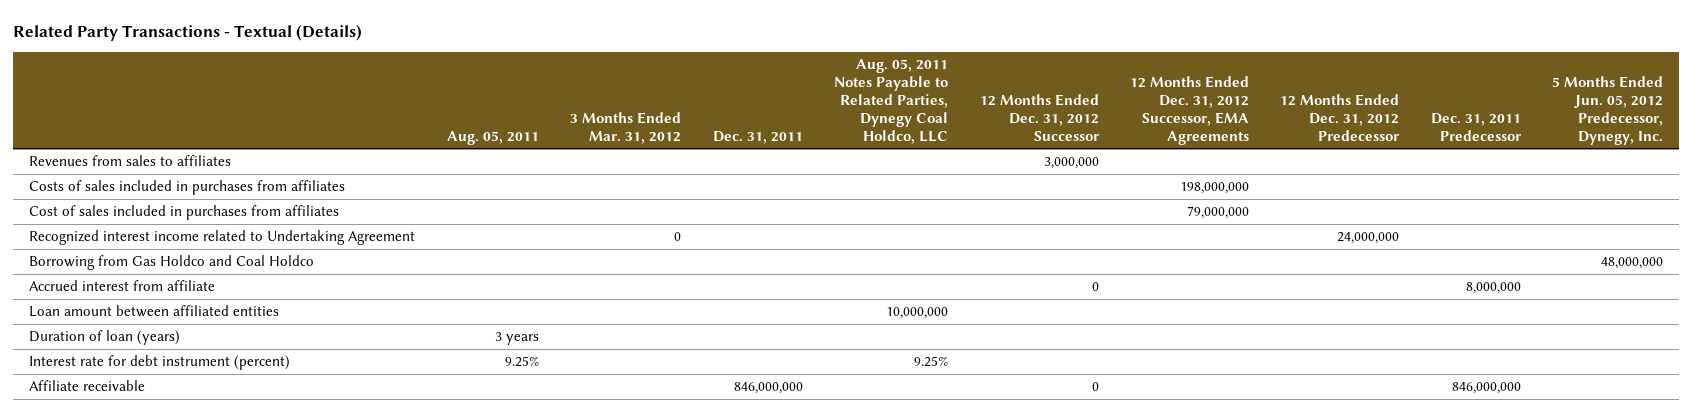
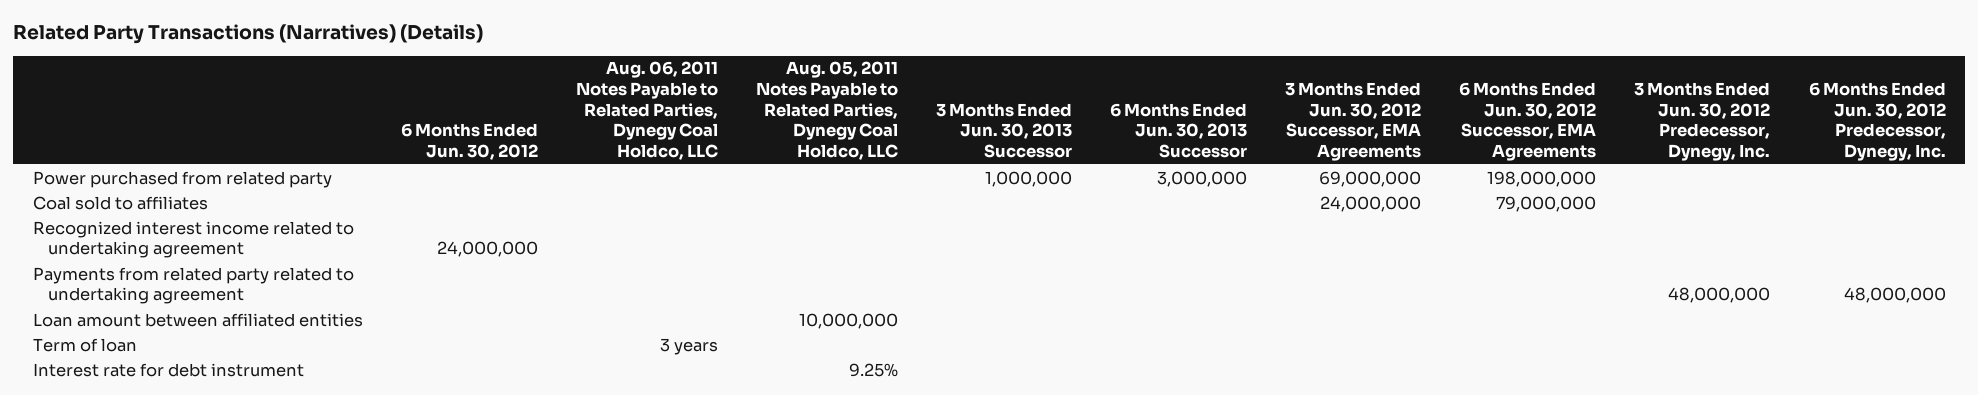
- Related Party Transactions - Textual (Details)
+ Related Party Transactions (Narratives) (Details)
- | Aug. 05, 2011 | 3 Months Ended Mar. 31, 2012 | Dec. 31, 2011 | Aug. 05, 2011 Notes Payable to Related Parties, Dynegy Coal Holdco, LLC | 12 Months Ended Dec. 31, 2012 Successor | 12 Months Ended Dec. 31, 2012 Successor, EMA Agreements | 12 Months Ended Dec. 31, 2012 Predecessor | Dec. 31, 2011 Predecessor | 5 Months Ended Jun. 05, 2012 Predecessor, Dynegy, Inc.
+ | 6 Months Ended Jun. 30, 2012 | Aug. 06, 2011 Notes Payable to Related Parties, Dynegy Coal Holdco, LLC | Aug. 05, 2011 Notes Payable to Related Parties, Dynegy Coal Holdco, LLC | 3 Months Ended Jun. 30, 2013 Successor | 6 Months Ended Jun. 30, 2013 Successor | 3 Months Ended Jun. 30, 2012 Successor, EMA Agreements | 6 Months Ended Jun. 30, 2012 Successor, EMA Agreements | 3 Months Ended Jun. 30, 2012 Predecessor, Dynegy, Inc. | 6 Months Ended Jun. 30, 2012 Predecessor, Dynegy, Inc.
- Revenues from sales to affiliates | | | | | 3,000,000 | | | |
- Costs of sales included in purchases from affiliates | | | | | | 198,000,000 | | |
- Cost of sales included in purchases from affiliates | | | | | | 79,000,000 | | |
- Recognized interest income related to Undertaking Agreement | | 0 | | | | | 24,000,000 | |
- Borrowing from Gas Holdco and Coal Holdco | | | | | | | | | 48,000,000
- Accrued interest from affiliate | | | | | 0 | | | 8,000,000 |
+ Power purchased from related party | | | | 1,000,000 | 3,000,000 | 69,000,000 | 198,000,000 | |
+ Coal sold to affiliates | | | | | | 24,000,000 | 79,000,000 | |
+ Recognized interest income related to undertaking agreement | 24,000,000 | | | | | | | |
+ Payments from related party related to undertaking agreement | | | | | | | | 48,000,000 | 48,000,000
- Duration of loan (years) | 3 years | | | | | | | |
- Interest rate for debt instrument (percent) | 9.25% | | | 9.25% | | | | |
- Affiliate receivable | | | 846,000,000 | | 0 | | | 846,000,000 |
+ Term of loan | | 3 years | | | | | | |
+ Interest rate for debt instrument | | | 9.25% | | | | | |

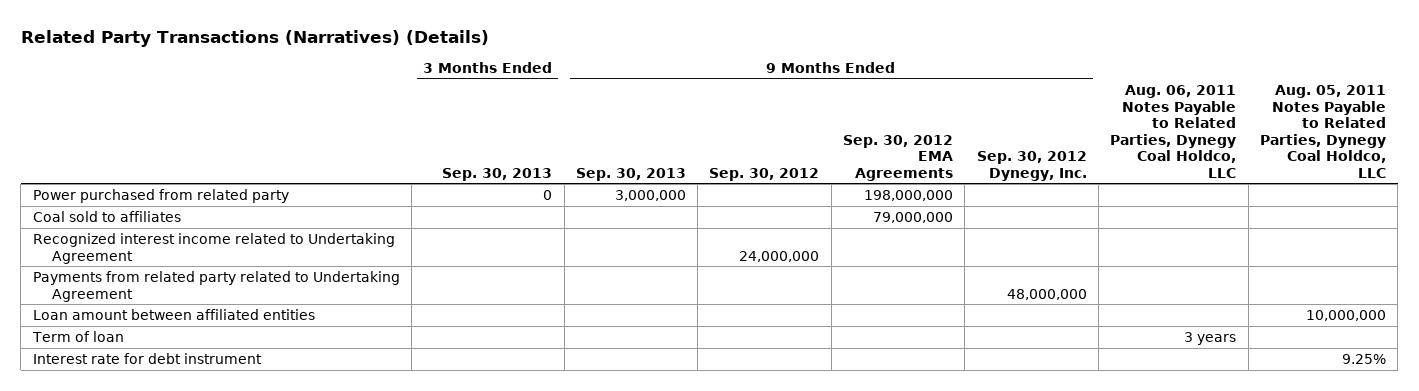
- | 6 Months Ended Jun. 30, 2012 | Aug. 06, 2011 Notes Payable to Related Parties, Dynegy Coal Holdco, LLC | Aug. 05, 2011 Notes Payable to Related Parties, Dynegy Coal Holdco, LLC | 3 Months Ended Jun. 30, 2013 Successor | 6 Months Ended Jun. 30, 2013 Successor | 3 Months Ended Jun. 30, 2012 Successor, EMA Agreements | 6 Months Ended Jun. 30, 2012 Successor, EMA Agreements | 3 Months Ended Jun. 30, 2012 Predecessor, Dynegy, Inc. | 6 Months Ended Jun. 30, 2012 Predecessor, Dynegy, Inc.
+ | 3 Months Ended Sep. 30, 2013 | 9 Months Ended Sep. 30, 2013 | 9 Months Ended Sep. 30, 2012 | 9 Months Ended Sep. 30, 2012 EMA Agreements | 9 Months Ended Sep. 30, 2012 Dynegy, Inc. | Aug. 06, 2011 Notes Payable to Related Parties, Dynegy Coal Holdco, LLC | Aug. 05, 2011 Notes Payable to Related Parties, Dynegy Coal Holdco, LLC
- Recognized interest income related to undertaking agreement | 24,000,000 | | | | | | | |
- Payments from related party related to undertaking agreement | | | | | | | | 48,000,000 | 48,000,000
+ Recognized interest income related to Undertaking Agreement | | | 24,000,000 | | | |
+ Payments from related party related to Undertaking Agreement | | | | | 48,000,000 | |

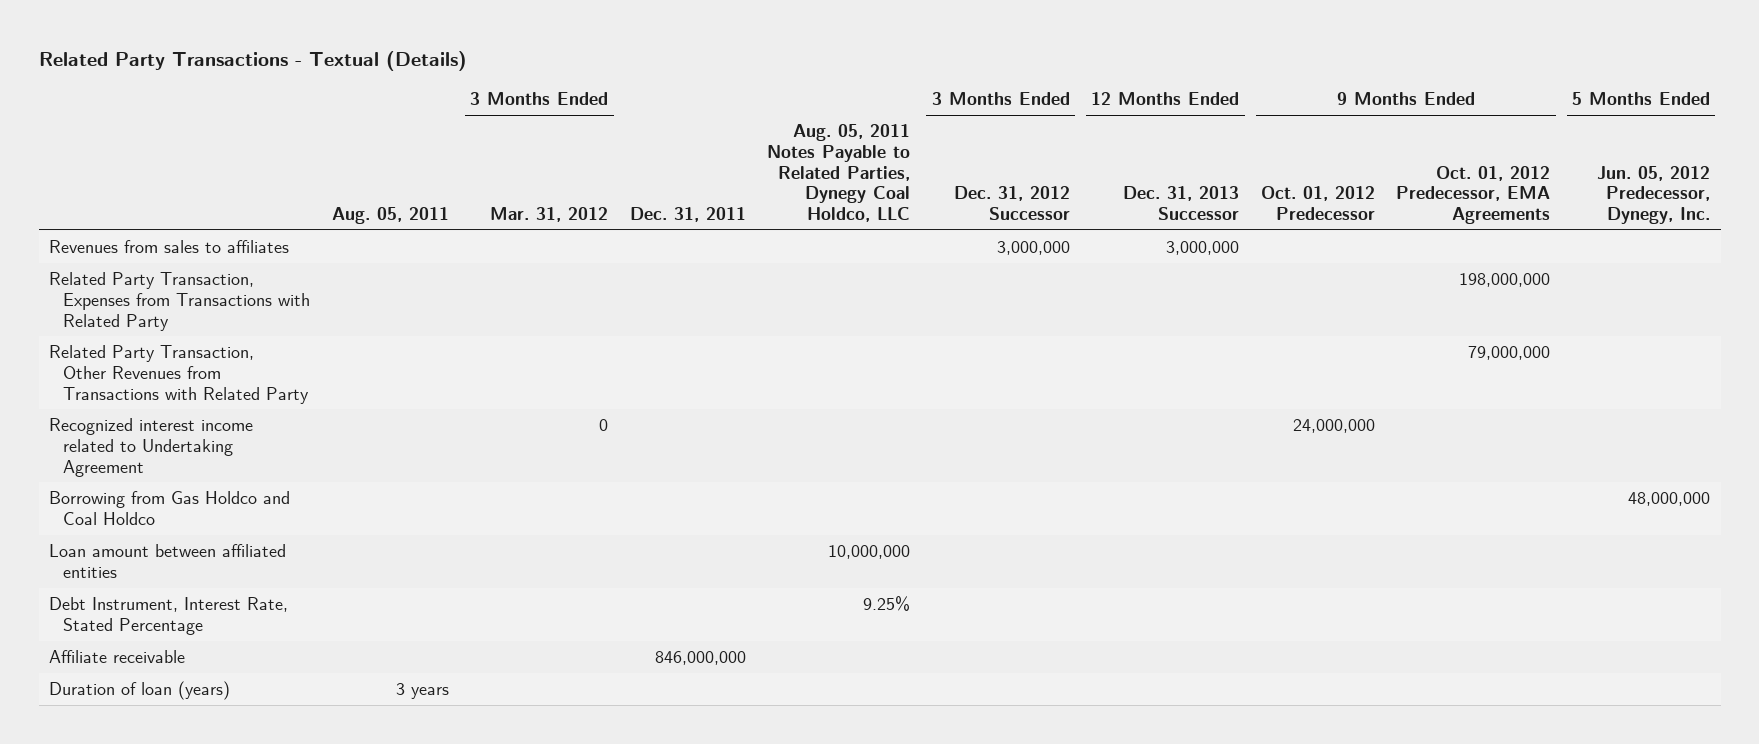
- Related Party Transactions (Narratives) (Details)
+ Related Party Transactions - Textual (Details)
- | 3 Months Ended Sep. 30, 2013 | 9 Months Ended Sep. 30, 2013 | 9 Months Ended Sep. 30, 2012 | 9 Months Ended Sep. 30, 2012 EMA Agreements | 9 Months Ended Sep. 30, 2012 Dynegy, Inc. | Aug. 06, 2011 Notes Payable to Related Parties, Dynegy Coal Holdco, LLC | Aug. 05, 2011 Notes Payable to Related Parties, Dynegy Coal Holdco, LLC
+ | Aug. 05, 2011 | 3 Months Ended Mar. 31, 2012 | Dec. 31, 2011 | Aug. 05, 2011 Notes Payable to Related Parties, Dynegy Coal Holdco, LLC | 3 Months Ended Dec. 31, 2012 Successor | 12 Months Ended Dec. 31, 2013 Successor | 9 Months Ended Oct. 01, 2012 Predecessor | 9 Months Ended Oct. 01, 2012 Predecessor, EMA Agreements | 5 Months Ended Jun. 05, 2012 Predecessor, Dynegy, Inc.
- Power purchased from related party | 0 | 3,000,000 | | 198,000,000 | | |
- Coal sold to affiliates | | | | 79,000,000 | | |
+ Revenues from sales to affiliates | | | | | 3,000,000 | 3,000,000 | | |
+ Related Party Transaction, Expenses from Transactions with Related Party | | | | | | | | 198,000,000 |
+ Related Party Transaction, Other Revenues from Transactions with Related Party | | | | | | | | 79,000,000 |
- Payments from related party related to Undertaking Agreement | | | | | 48,000,000 | |
+ Borrowing from Gas Holdco and Coal Holdco | | | | | | | | | 48,000,000
- Term of loan | | | | | | 3 years |
- Interest rate for debt instrument | | | | | | | 9.25%
+ Debt Instrument, Interest Rate, Stated Percentage | | | | 9.25% | | | | |
+ Affiliate receivable | | | 846,000,000 | | | | | |
+ Duration of loan (years) | 3 years | | | | | | | |

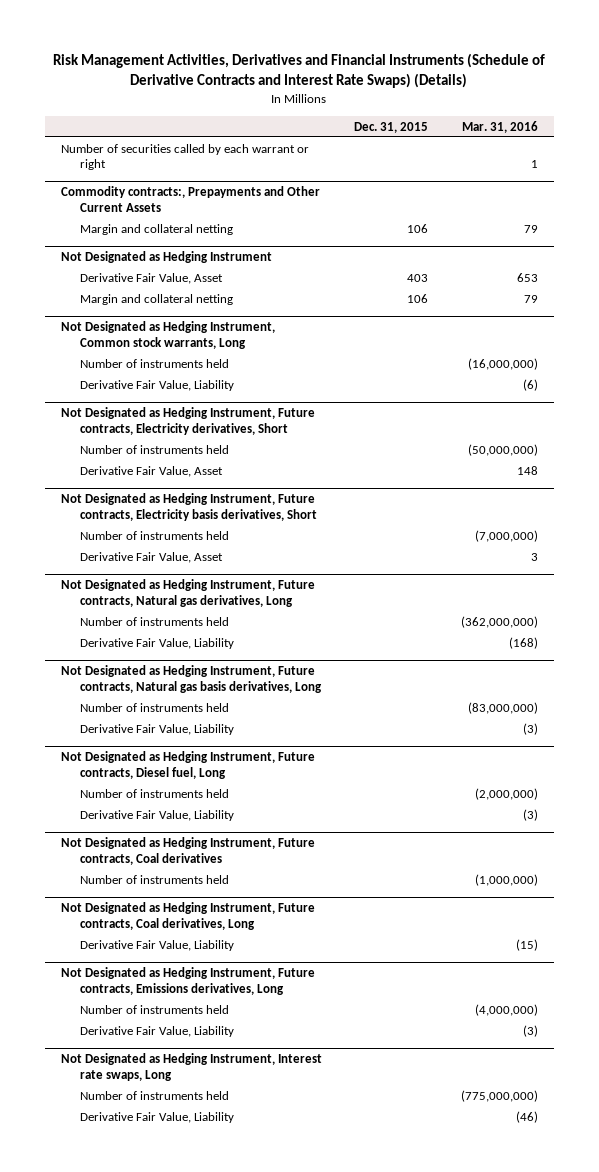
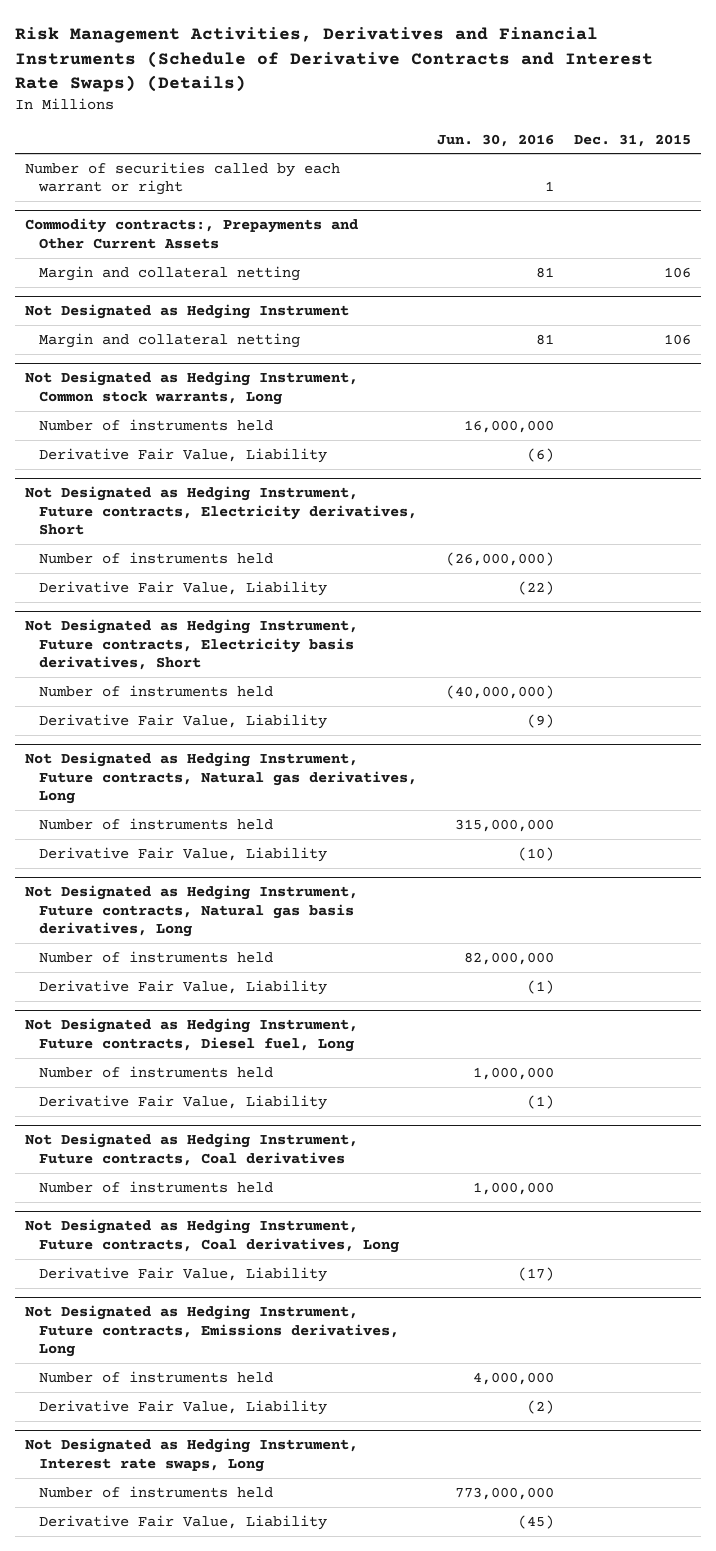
- | Dec. 31, 2015 | Mar. 31, 2016
+ | Jun. 30, 2016 | Dec. 31, 2015
@ Not Designated as Hedging Instrument
- Derivative Fair Value, Asset | 403 | 653
@ Not Designated as Hedging Instrument, Future contracts, Electricity derivatives, Short
- Derivative Fair Value, Asset | | 148
+ Derivative Fair Value, Liability | (22) |
@ Not Designated as Hedging Instrument, Future contracts, Electricity basis derivatives, Short
- Derivative Fair Value, Asset | | 3
+ Derivative Fair Value, Liability | (9) |

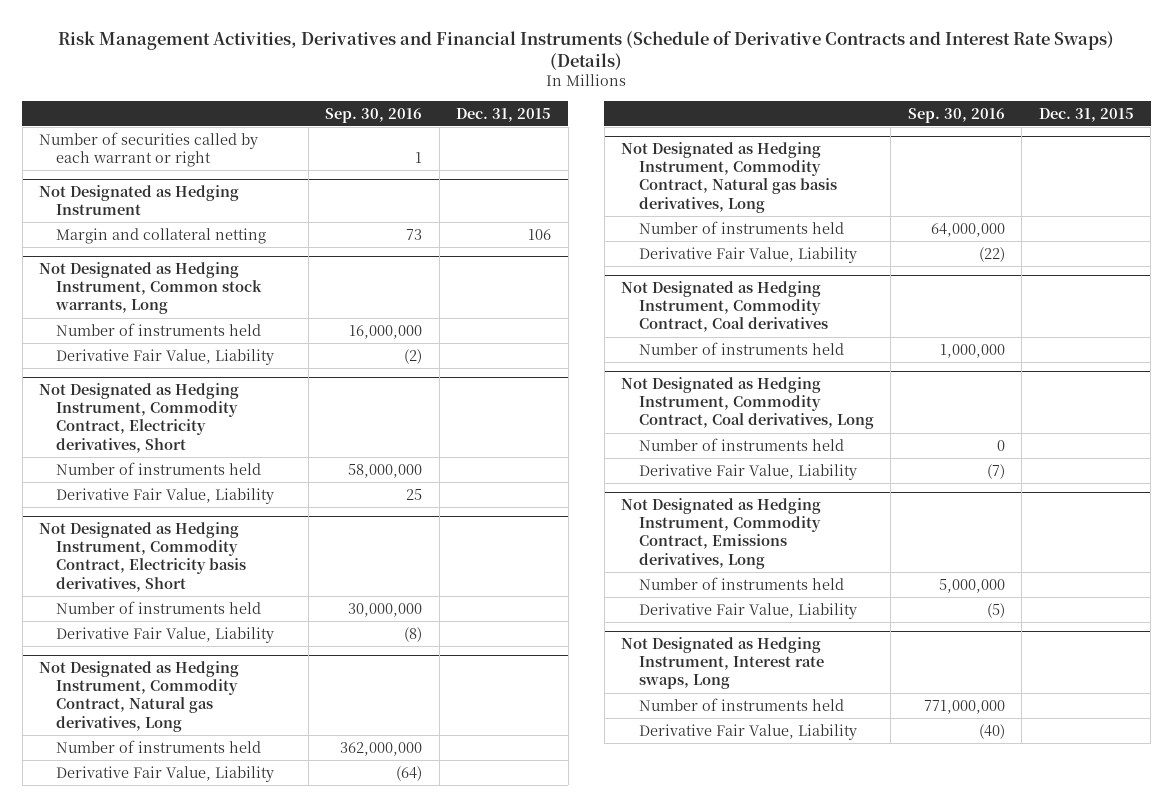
- | Jun. 30, 2016 | Dec. 31, 2015
+ | Sep. 30, 2016 | Dec. 31, 2015
- Commodity contracts:, Prepayments and Other Current Assets
- Margin and collateral netting | 81 | 106
- Not Designated as Hedging Instrument, Future contracts, Electricity derivatives, Short
+ Not Designated as Hedging Instrument, Commodity Contract, Electricity derivatives, Short
- Not Designated as Hedging Instrument, Future contracts, Electricity basis derivatives, Short
+ Not Designated as Hedging Instrument, Commodity Contract, Electricity basis derivatives, Short
- Not Designated as Hedging Instrument, Future contracts, Natural gas derivatives, Long
+ Not Designated as Hedging Instrument, Commodity Contract, Natural gas derivatives, Long
- Not Designated as Hedging Instrument, Future contracts, Natural gas basis derivatives, Long
+ Not Designated as Hedging Instrument, Commodity Contract, Natural gas basis derivatives, Long
- Not Designated as Hedging Instrument, Future contracts, Diesel fuel, Long
- Number of instruments held | 1,000,000 |
- Derivative Fair Value, Liability | (1) |
- Not Designated as Hedging Instrument, Future contracts, Coal derivatives
+ Not Designated as Hedging Instrument, Commodity Contract, Coal derivatives
- Not Designated as Hedging Instrument, Future contracts, Coal derivatives, Long
+ Not Designated as Hedging Instrument, Commodity Contract, Coal derivatives, Long
+ Number of instruments held | 0 |
- Not Designated as Hedging Instrument, Future contracts, Emissions derivatives, Long
+ Not Designated as Hedging Instrument, Commodity Contract, Emissions derivatives, Long

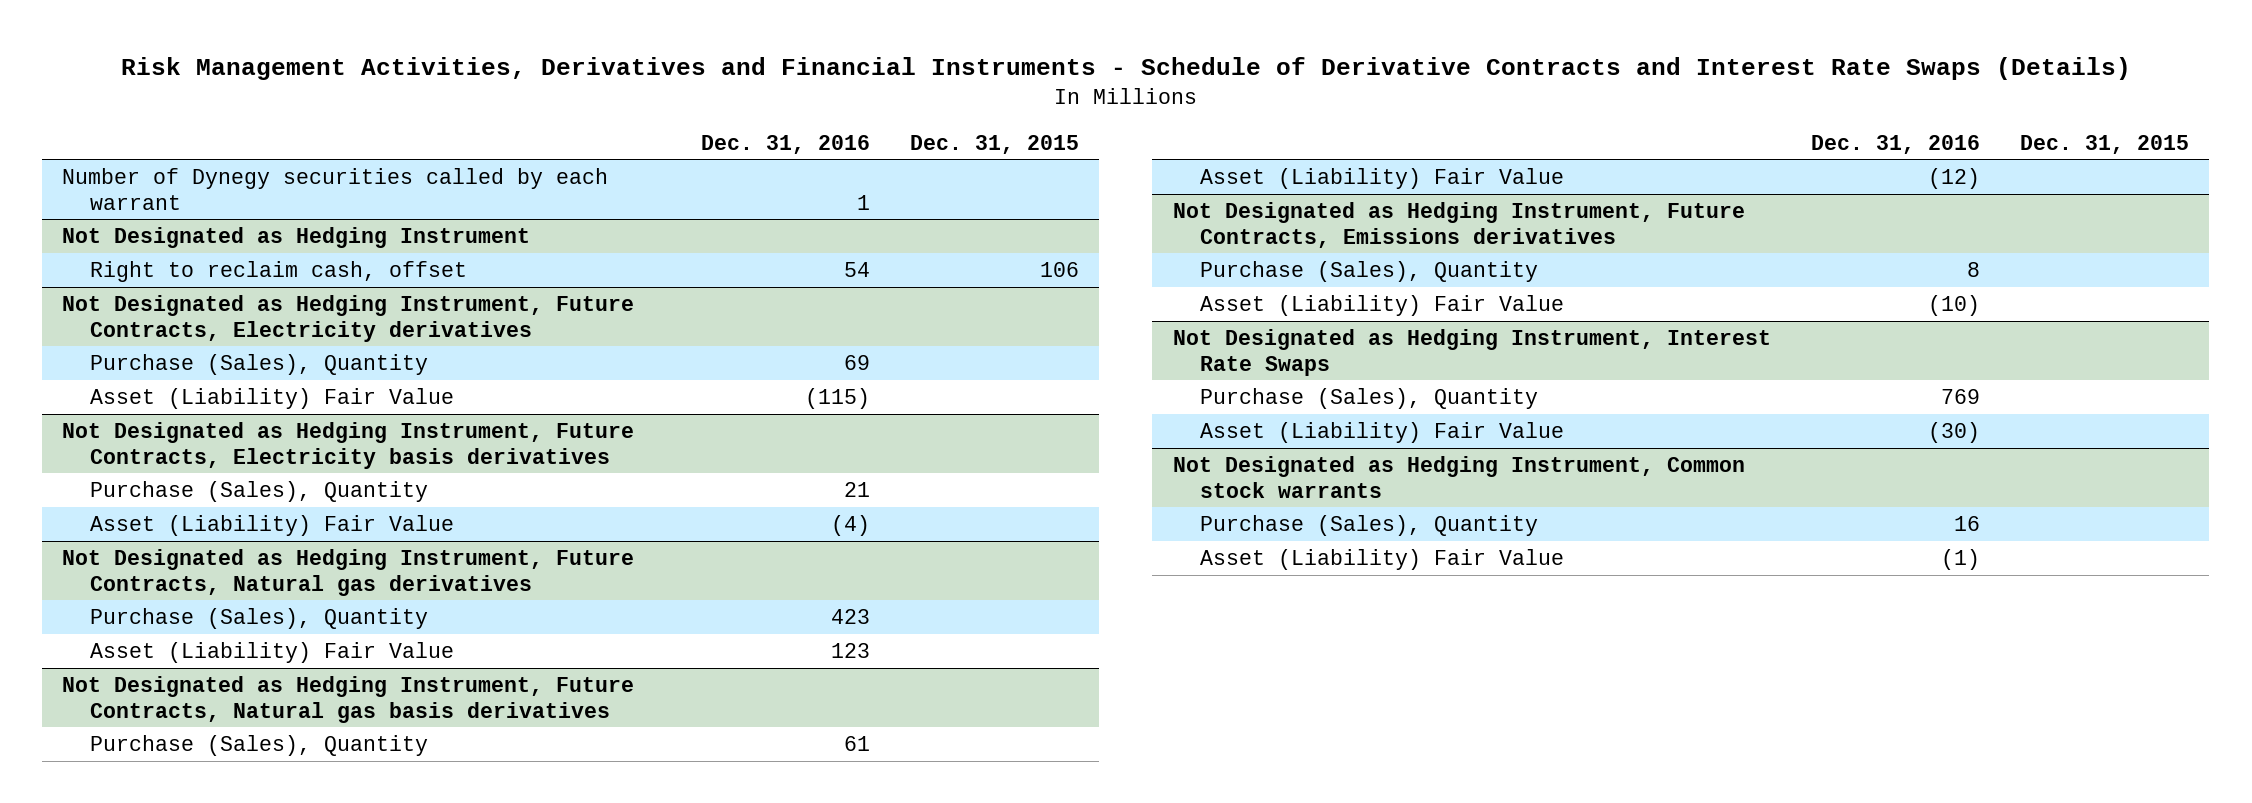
- Risk Management Activities, Derivatives and Financial Instruments (Schedule of Derivative Contracts and Interest Rate Swaps) (Details)
+ Risk Management Activities, Derivatives and Financial Instruments - Schedule of Derivative Contracts and Interest Rate Swaps (Details)
- | Sep. 30, 2016 | Dec. 31, 2015
+ | Dec. 31, 2016 | Dec. 31, 2015
- Number of securities called by each warrant or right | 1 |
+ Number of Dynegy securities called by each warrant | 1 |
@ Not Designated as Hedging Instrument
- Margin and collateral netting | 73 | 106
- Not Designated as Hedging Instrument, Common stock warrants, Long
- Number of instruments held | 16,000,000 |
- Derivative Fair Value, Liability | (2) |
- Not Designated as Hedging Instrument, Commodity Contract, Electricity derivatives, Short
- Number of instruments held | 58,000,000 |
- Derivative Fair Value, Liability | 25 |
- Not Designated as Hedging Instrument, Commodity Contract, Electricity basis derivatives, Short
- Number of instruments held | 30,000,000 |
- Derivative Fair Value, Liability | (8) |
- Not Designated as Hedging Instrument, Commodity Contract, Natural gas derivatives, Long
- Number of instruments held | 362,000,000 |
- Derivative Fair Value, Liability | (64) |
- Not Designated as Hedging Instrument, Commodity Contract, Natural gas basis derivatives, Long
- Number of instruments held | 64,000,000 |
- Derivative Fair Value, Liability | (22) |
- Not Designated as Hedging Instrument, Commodity Contract, Coal derivatives
- Number of instruments held | 1,000,000 |
- Not Designated as Hedging Instrument, Commodity Contract, Coal derivatives, Long
- Number of instruments held | 0 |
- Derivative Fair Value, Liability | (7) |
- Not Designated as Hedging Instrument, Commodity Contract, Emissions derivatives, Long
- Number of instruments held | 5,000,000 |
- Derivative Fair Value, Liability | (5) |
- Not Designated as Hedging Instrument, Interest rate swaps, Long
- Number of instruments held | 771,000,000 |
- Derivative Fair Value, Liability | (40) |
@ Not Designated as Hedging Instrument
+ Right to reclaim cash, offset | 54 | 106
+ Not Designated as Hedging Instrument, Future Contracts, Electricity derivatives
+ Purchase (Sales), Quantity | 69 |
+ Asset (Liability) Fair Value | (115) |
+ Not Designated as Hedging Instrument, Future Contracts, Electricity basis derivatives
+ Purchase (Sales), Quantity | 21 |
+ Asset (Liability) Fair Value | (4) |
+ Not Designated as Hedging Instrument, Future Contracts, Natural gas derivatives
+ Purchase (Sales), Quantity | 423 |
+ Asset (Liability) Fair Value | 123 |
+ Not Designated as Hedging Instrument, Future Contracts, Natural gas basis derivatives
+ Purchase (Sales), Quantity | 61 |
+ Asset (Liability) Fair Value | (12) |
+ Not Designated as Hedging Instrument, Future Contracts, Emissions derivatives
+ Purchase (Sales), Quantity | 8 |
+ Asset (Liability) Fair Value | (10) |
+ Not Designated as Hedging Instrument, Interest Rate Swaps
+ Purchase (Sales), Quantity | 769 |
+ Asset (Liability) Fair Value | (30) |
+ Not Designated as Hedging Instrument, Common stock warrants
+ Purchase (Sales), Quantity | 16 |
+ Asset (Liability) Fair Value | (1) |

